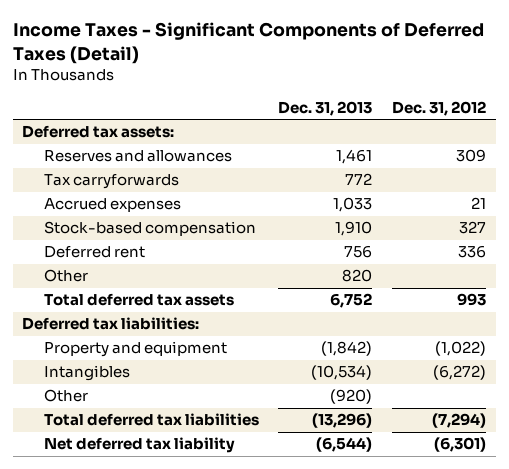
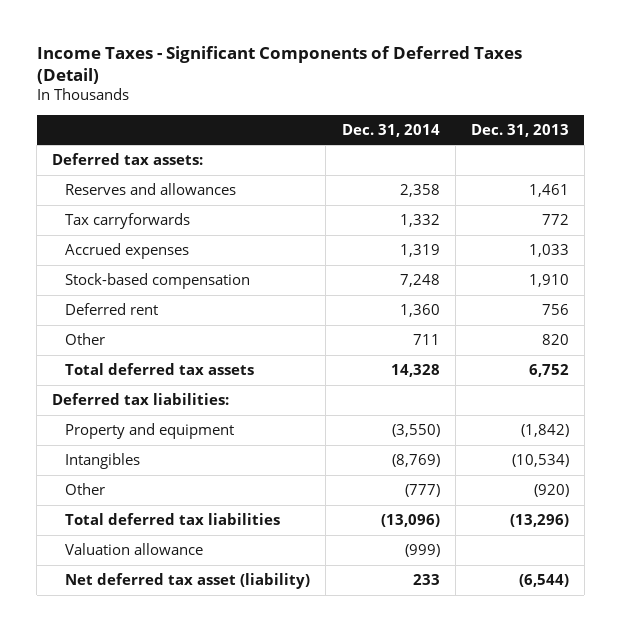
- | Dec. 31, 2013 | Dec. 31, 2012
+ | Dec. 31, 2014 | Dec. 31, 2013
- Net deferred tax liability | (6,544) | (6,301)
+ Valuation allowance | (999) |
+ Net deferred tax asset (liability) | 233 | (6,544)

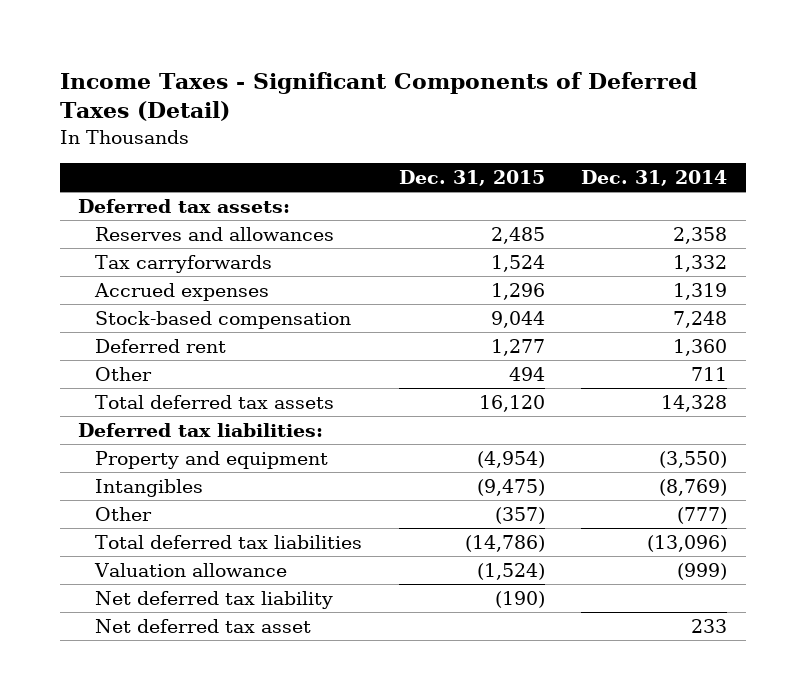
- | Dec. 31, 2014 | Dec. 31, 2013
+ | Dec. 31, 2015 | Dec. 31, 2014
- Net deferred tax asset (liability) | 233 | (6,544)
+ Net deferred tax liability | (190) |
+ Net deferred tax asset | | 233

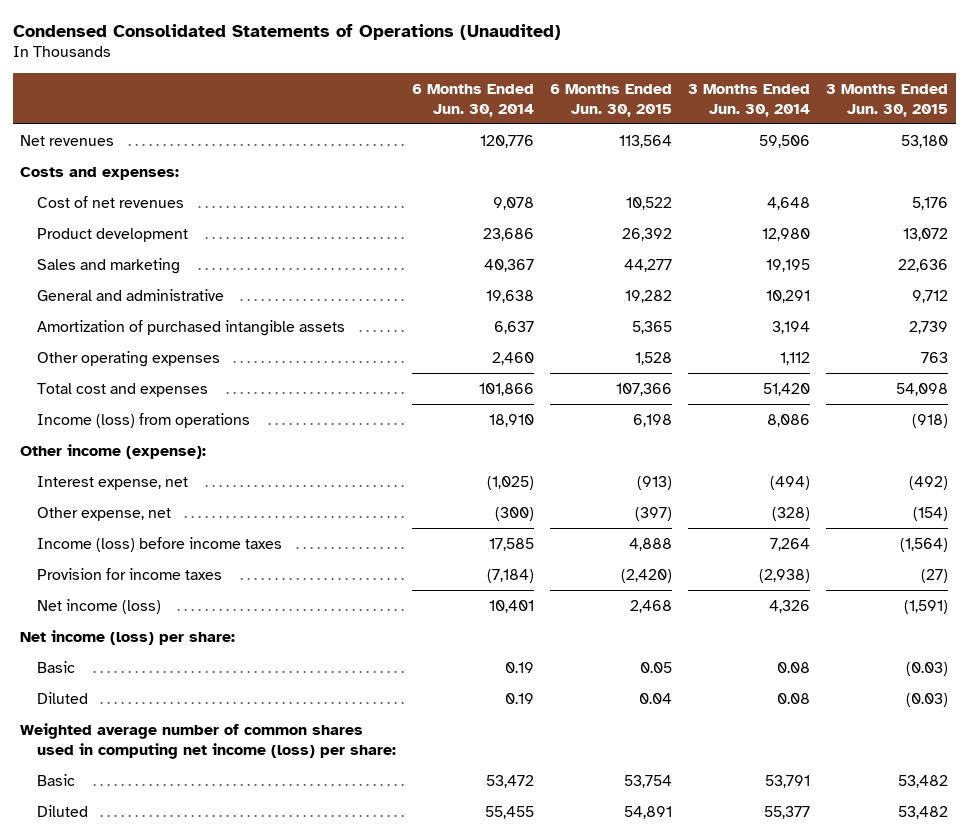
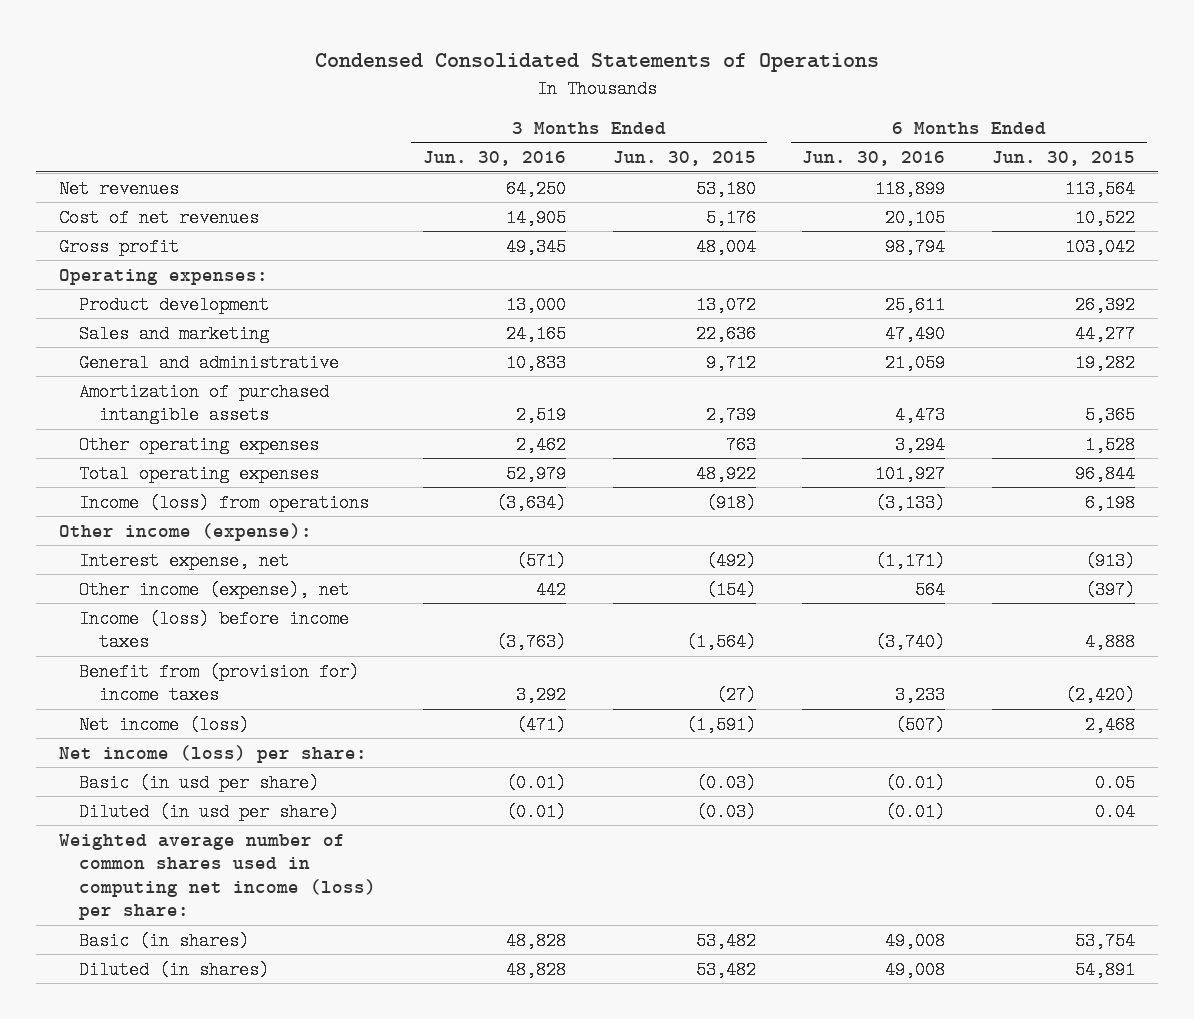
- Condensed Consolidated Statements of Operations (Unaudited)
+ Condensed Consolidated Statements of Operations
- | 6 Months Ended Jun. 30, 2014 | 6 Months Ended Jun. 30, 2015 | 3 Months Ended Jun. 30, 2014 | 3 Months Ended Jun. 30, 2015
+ | 3 Months Ended Jun. 30, 2016 | 3 Months Ended Jun. 30, 2015 | 6 Months Ended Jun. 30, 2016 | 6 Months Ended Jun. 30, 2015
- Costs and expenses:
+ Gross profit | 49,345 | 48,004 | 98,794 | 103,042
+ Operating expenses:
- Total cost and expenses | 101,866 | 107,366 | 51,420 | 54,098
+ Total operating expenses | 52,979 | 48,922 | 101,927 | 96,844
- Other expense, net | (300) | (397) | (328) | (154)
+ Other income (expense), net | 442 | (154) | 564 | (397)
- Provision for income taxes | (7,184) | (2,420) | (2,938) | (27)
+ Benefit from (provision for) income taxes | 3,292 | (27) | 3,233 | (2,420)
- Basic | 0.19 | 0.05 | 0.08 | (0.03)
- Diluted | 0.19 | 0.04 | 0.08 | (0.03)
+ Basic (in usd per share) | (0.01) | (0.03) | (0.01) | 0.05
+ Diluted (in usd per share) | (0.01) | (0.03) | (0.01) | 0.04
- Basic | 53,472 | 53,754 | 53,791 | 53,482
- Diluted | 55,455 | 54,891 | 55,377 | 53,482
+ Basic (in shares) | 48,828 | 53,482 | 49,008 | 53,754
+ Diluted (in shares) | 48,828 | 53,482 | 49,008 | 54,891

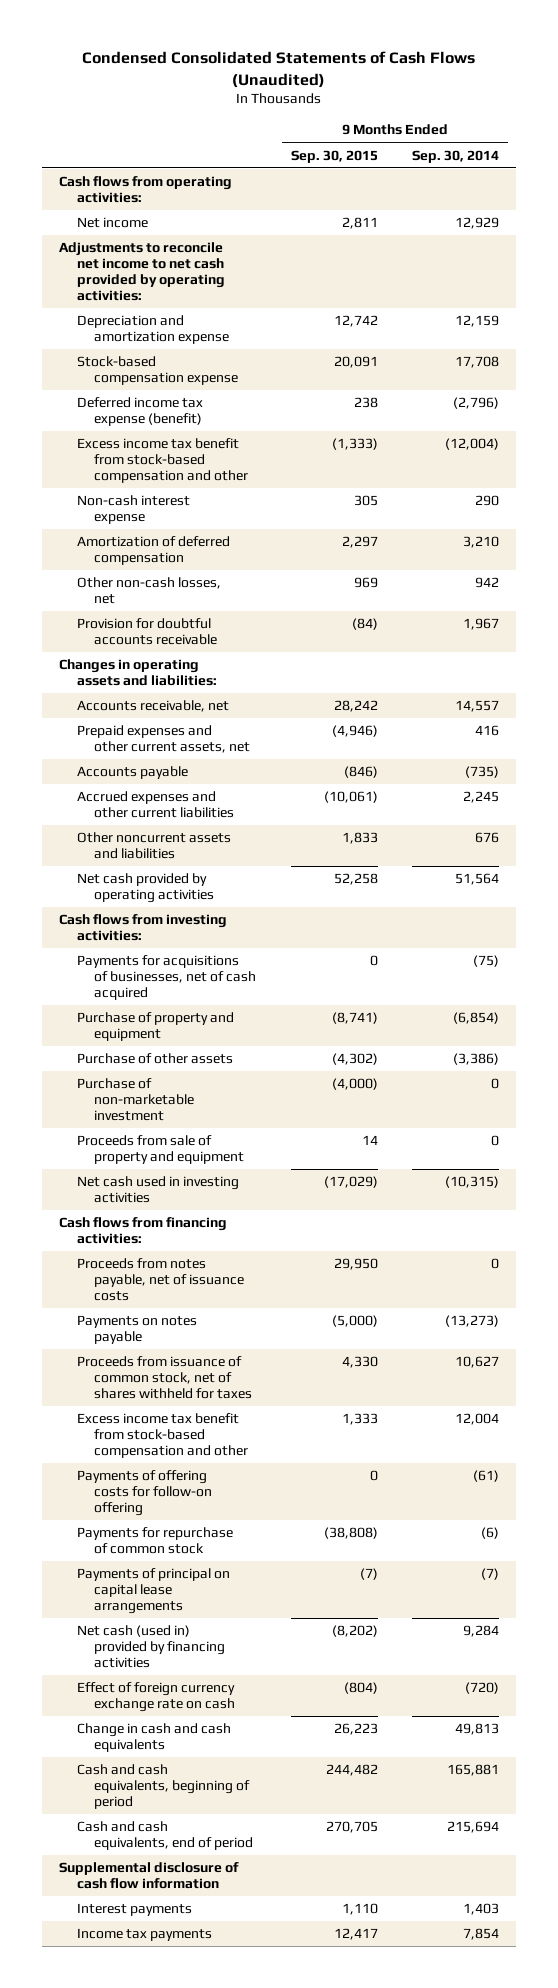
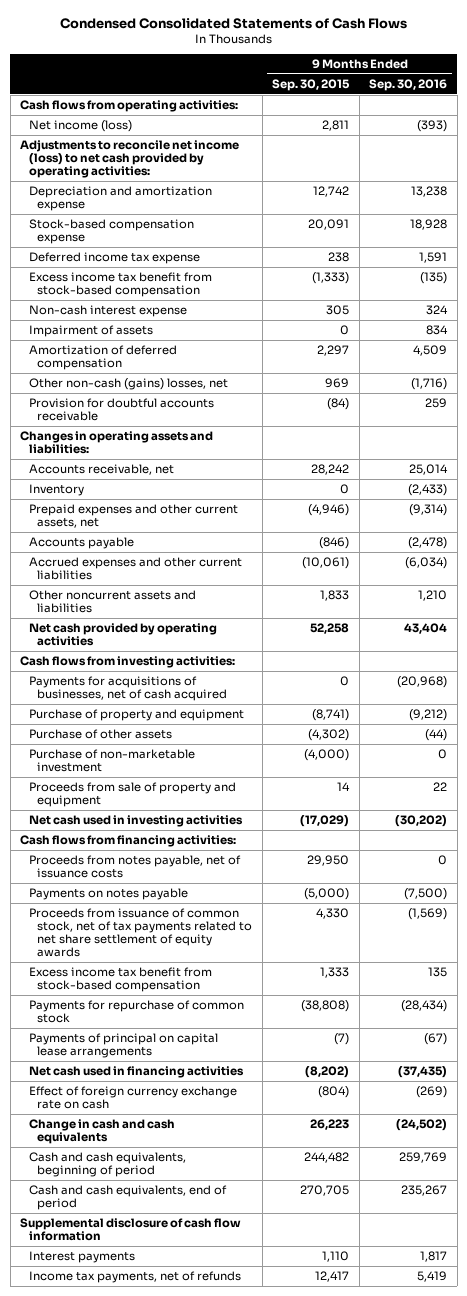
- Condensed Consolidated Statements of Cash Flows (Unaudited)
+ Condensed Consolidated Statements of Cash Flows
- | 9 Months Ended Sep. 30, 2015 | 9 Months Ended Sep. 30, 2014
+ | 9 Months Ended Sep. 30, 2015 | 9 Months Ended Sep. 30, 2016
- Net income | 2,811 | 12,929
- Adjustments to reconcile net income to net cash provided by operating activities:
+ Net income (loss) | 2,811 | (393)
+ Adjustments to reconcile net income (loss) to net cash provided by operating activities:
- Deferred income tax expense (benefit) | 238 | (2,796)
- Excess income tax benefit from stock-based compensation and other | (1,333) | (12,004)
+ Deferred income tax expense | 238 | 1,591
+ Excess income tax benefit from stock-based compensation | (1,333) | (135)
+ Impairment of assets | 0 | 834
- Other non-cash losses, net | 969 | 942
+ Other non-cash (gains) losses, net | 969 | (1,716)
+ Inventory | 0 | (2,433)
- Proceeds from issuance of common stock, net of shares withheld for taxes | 4,330 | 10,627
- Excess income tax benefit from stock-based compensation and other | 1,333 | 12,004
- Payments of offering costs for follow-on offering | 0 | (61)
+ Proceeds from issuance of common stock, net of tax payments related to net share settlement of equity awards | 4,330 | (1,569)
+ Excess income tax benefit from stock-based compensation | 1,333 | 135
- Net cash (used in) provided by financing activities | (8,202) | 9,284
+ Net cash used in financing activities | (8,202) | (37,435)
- Income tax payments | 12,417 | 7,854
+ Income tax payments, net of refunds | 12,417 | 5,419

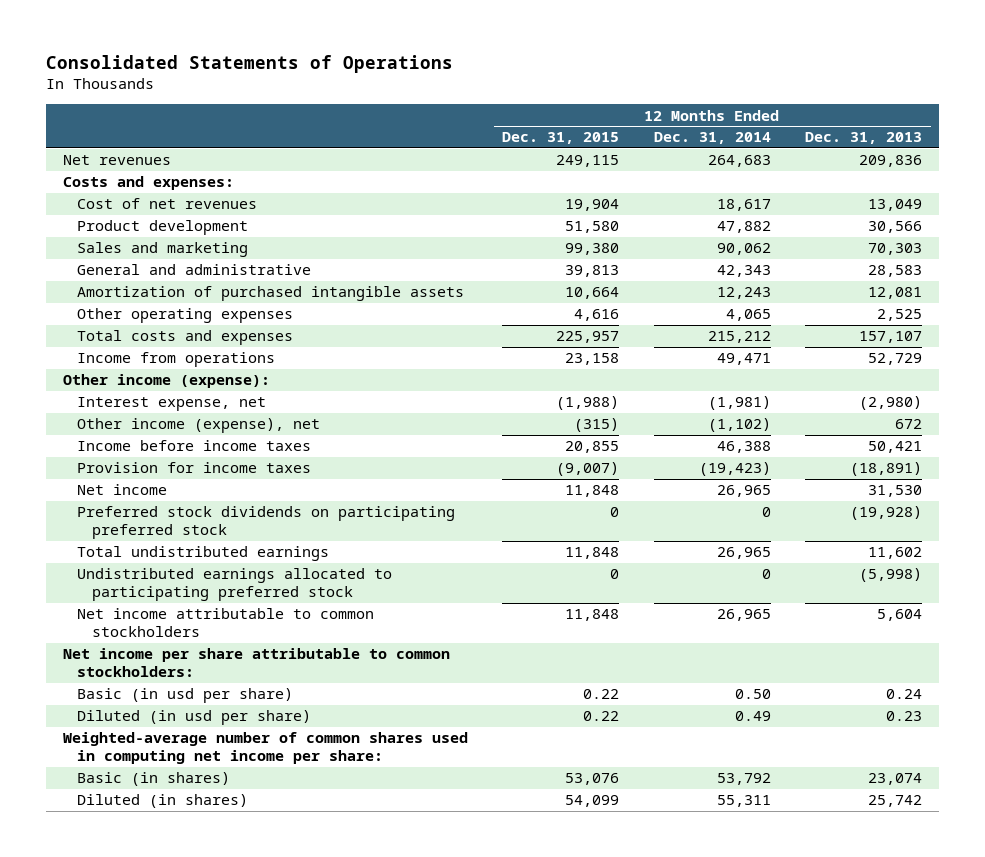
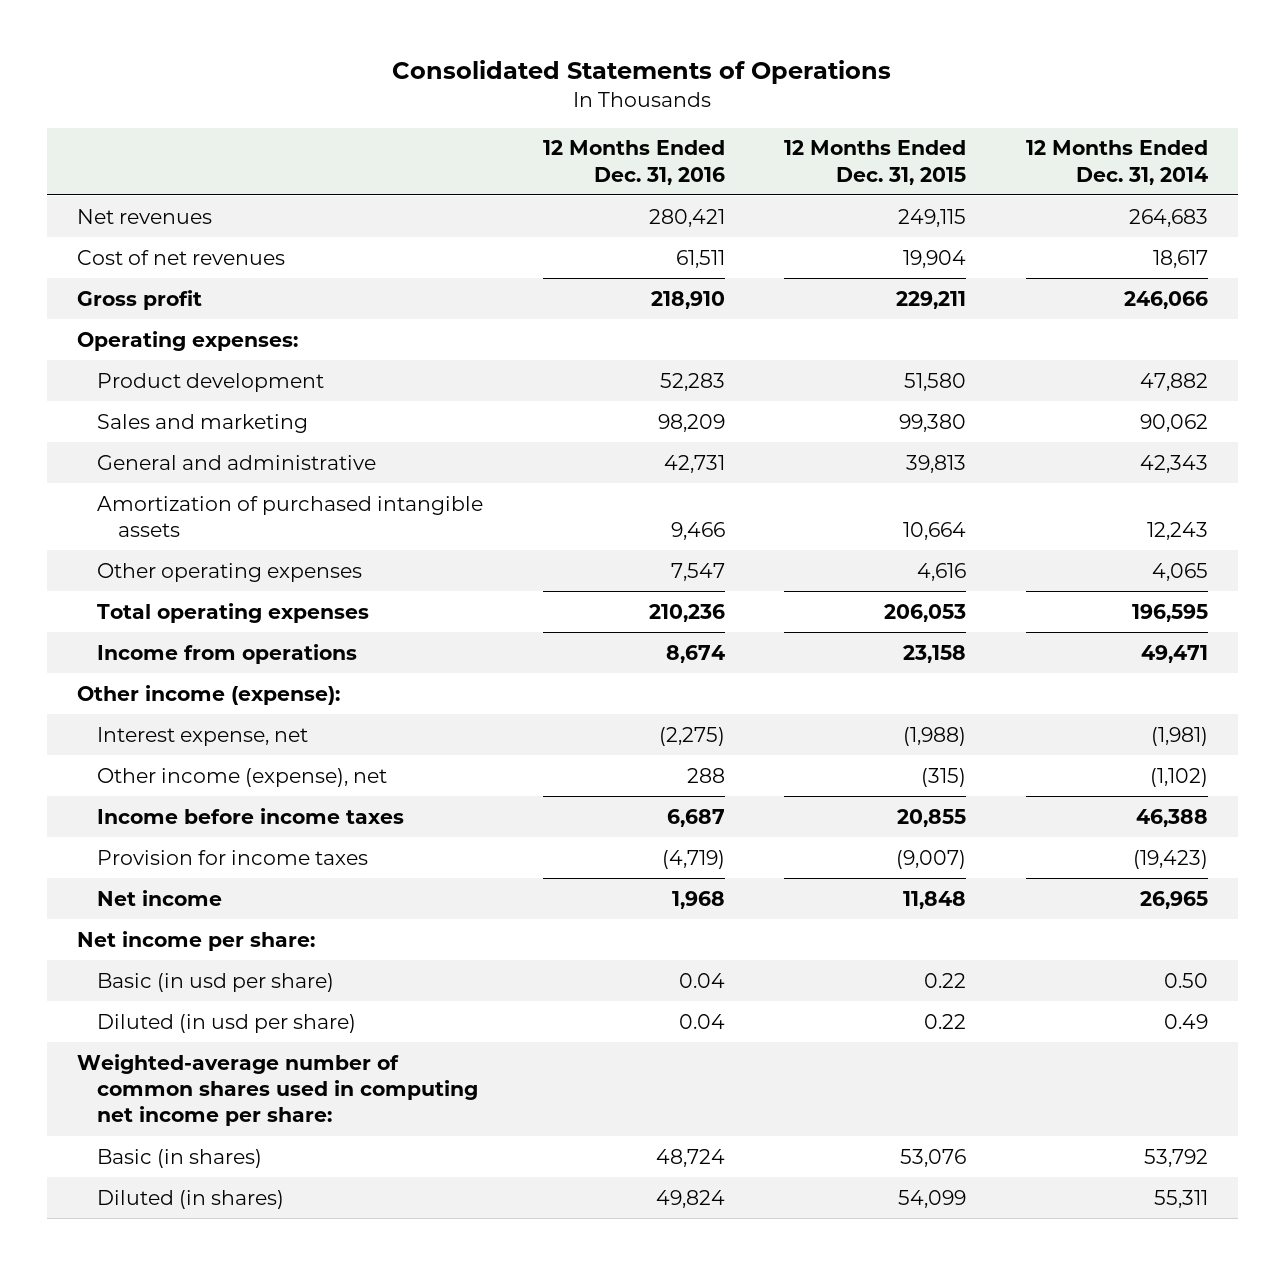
- | 12 Months Ended Dec. 31, 2015 | 12 Months Ended Dec. 31, 2014 | 12 Months Ended Dec. 31, 2013
+ | 12 Months Ended Dec. 31, 2016 | 12 Months Ended Dec. 31, 2015 | 12 Months Ended Dec. 31, 2014
- Costs and expenses:
+ Gross profit | 218,910 | 229,211 | 246,066
+ Operating expenses:
- Total costs and expenses | 225,957 | 215,212 | 157,107
+ Total operating expenses | 210,236 | 206,053 | 196,595
- Preferred stock dividends on participating preferred stock | 0 | 0 | (19,928)
- Total undistributed earnings | 11,848 | 26,965 | 11,602
- Undistributed earnings allocated to participating preferred stock | 0 | 0 | (5,998)
- Net income attributable to common stockholders | 11,848 | 26,965 | 5,604
- Net income per share attributable to common stockholders:
+ Net income per share:

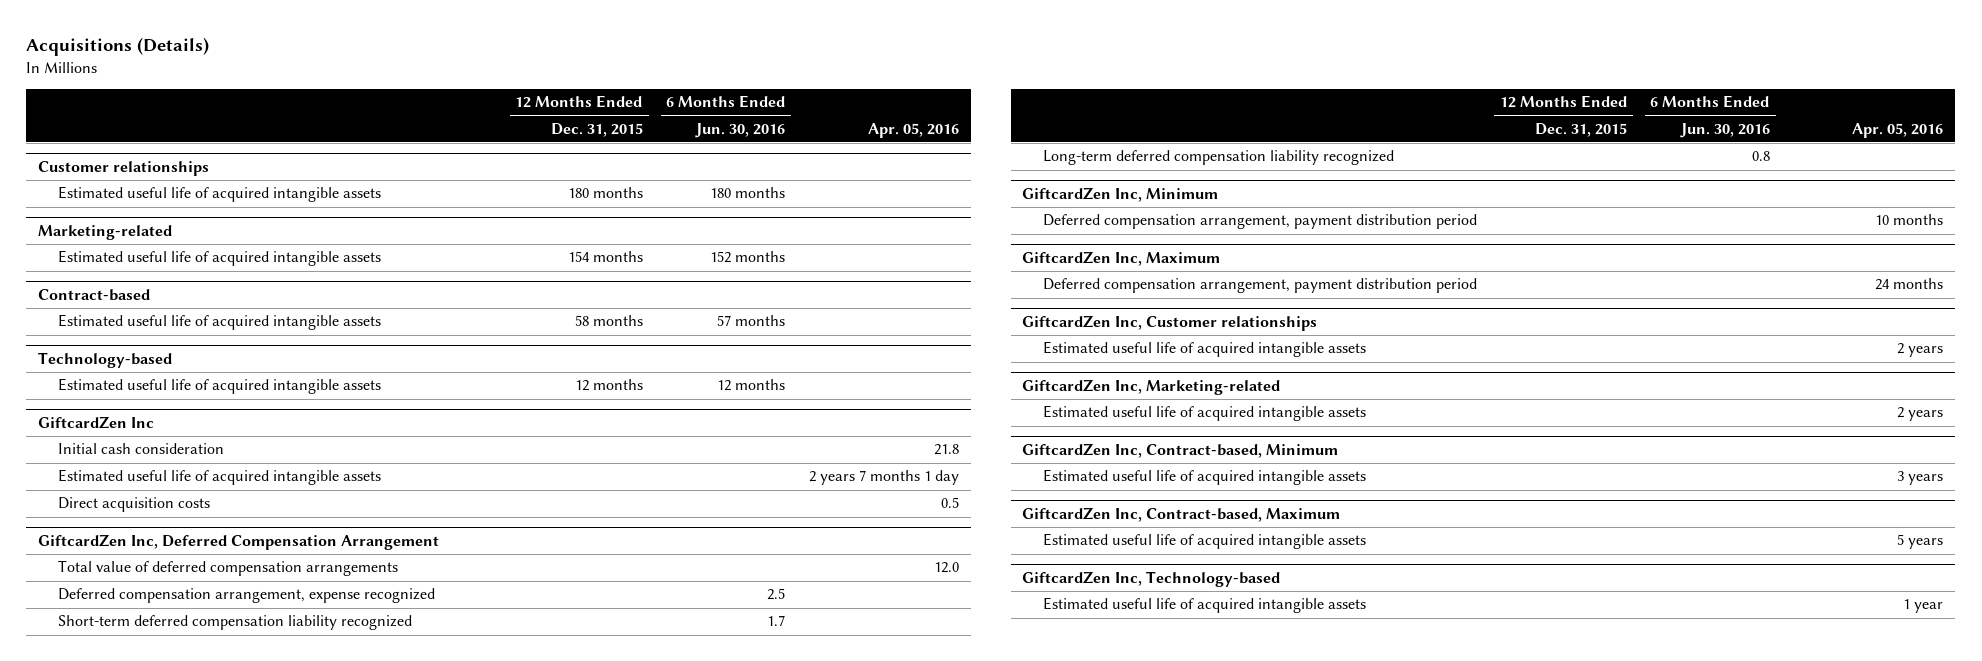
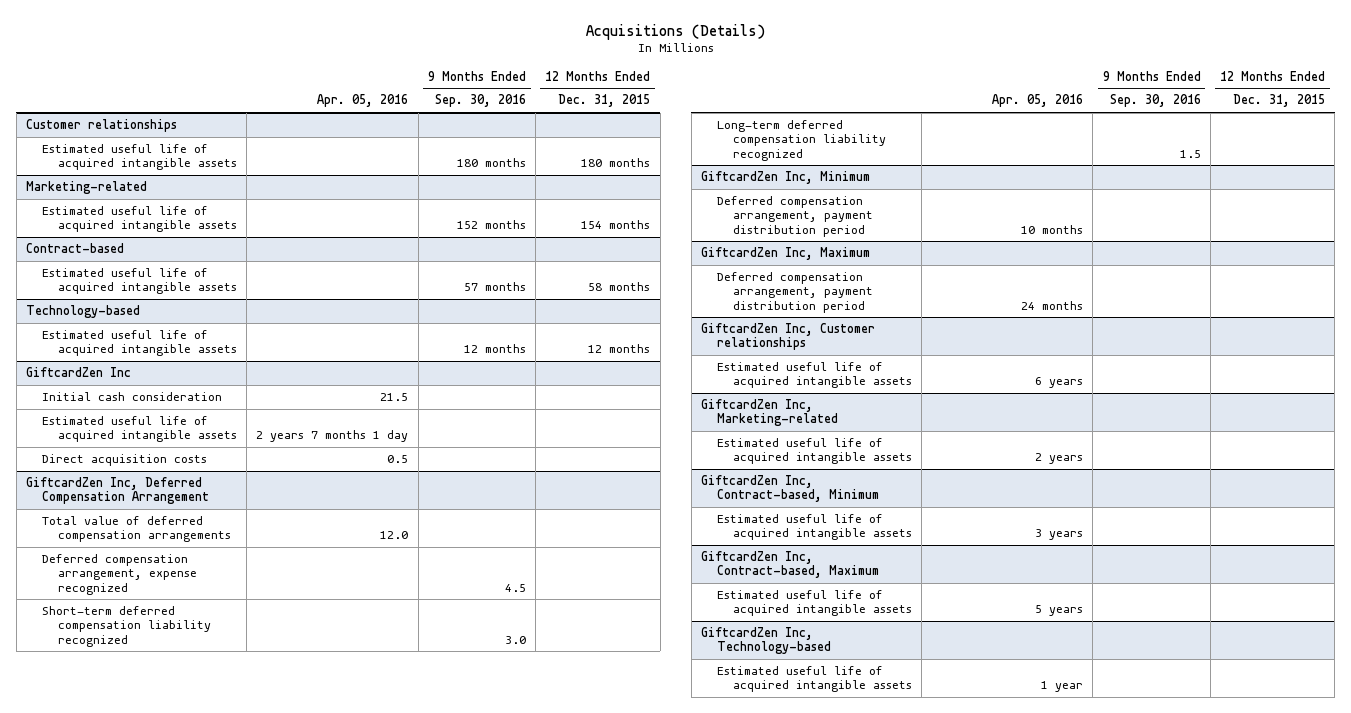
- | 12 Months Ended Dec. 31, 2015 | 6 Months Ended Jun. 30, 2016 | Apr. 05, 2016
+ | Apr. 05, 2016 | 9 Months Ended Sep. 30, 2016 | 12 Months Ended Dec. 31, 2015
@ GiftcardZen Inc
- Initial cash consideration | | | 21.8
+ Initial cash consideration | 21.5 | |
@ GiftcardZen Inc, Customer relationships
- Estimated useful life of acquired intangible assets | | | 2 years
+ Estimated useful life of acquired intangible assets | 6 years | |

